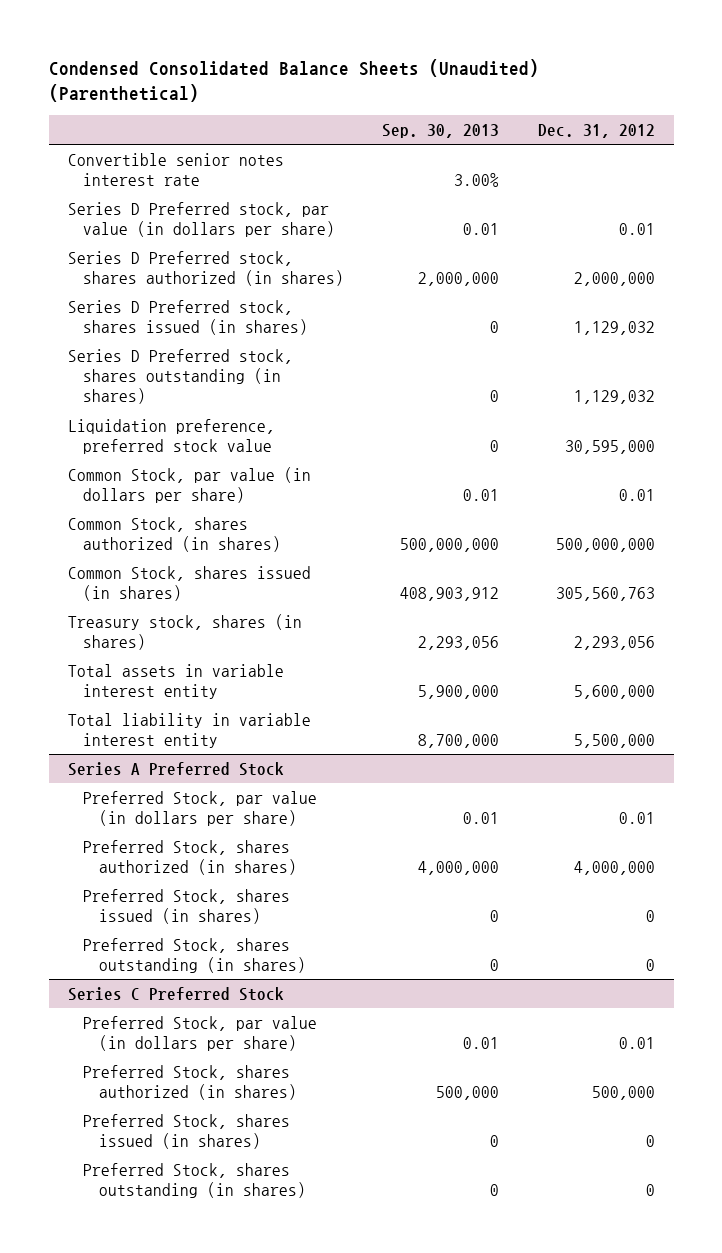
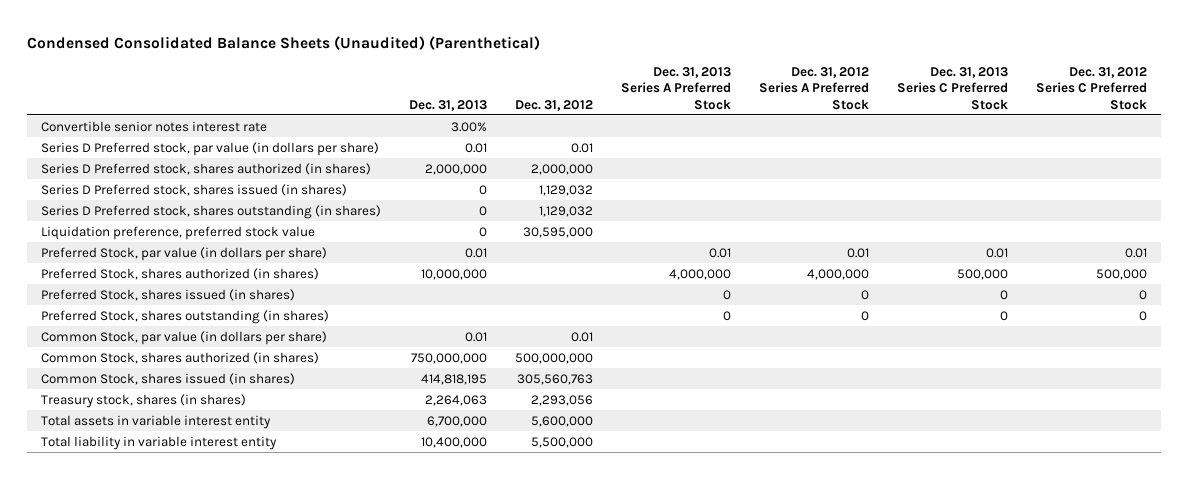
- | Sep. 30, 2013 | Dec. 31, 2012
+ | Dec. 31, 2013 | Dec. 31, 2012 | Dec. 31, 2013 Series A Preferred Stock | Dec. 31, 2012 Series A Preferred Stock | Dec. 31, 2013 Series C Preferred Stock | Dec. 31, 2012 Series C Preferred Stock
+ Preferred Stock, par value (in dollars per share) | 0.01 | | 0.01 | 0.01 | 0.01 | 0.01
+ Preferred Stock, shares authorized (in shares) | 10,000,000 | | 4,000,000 | 4,000,000 | 500,000 | 500,000
+ Preferred Stock, shares issued (in shares) | | | 0 | 0 | 0 | 0
+ Preferred Stock, shares outstanding (in shares) | | | 0 | 0 | 0 | 0
- Series A Preferred Stock
- Preferred Stock, par value (in dollars per share) | 0.01 | 0.01
- Preferred Stock, shares authorized (in shares) | 4,000,000 | 4,000,000
- Preferred Stock, shares issued (in shares) | 0 | 0
- Preferred Stock, shares outstanding (in shares) | 0 | 0
- Series C Preferred Stock
- Preferred Stock, par value (in dollars per share) | 0.01 | 0.01
- Preferred Stock, shares authorized (in shares) | 500,000 | 500,000
- Preferred Stock, shares issued (in shares) | 0 | 0
- Preferred Stock, shares outstanding (in shares) | 0 | 0

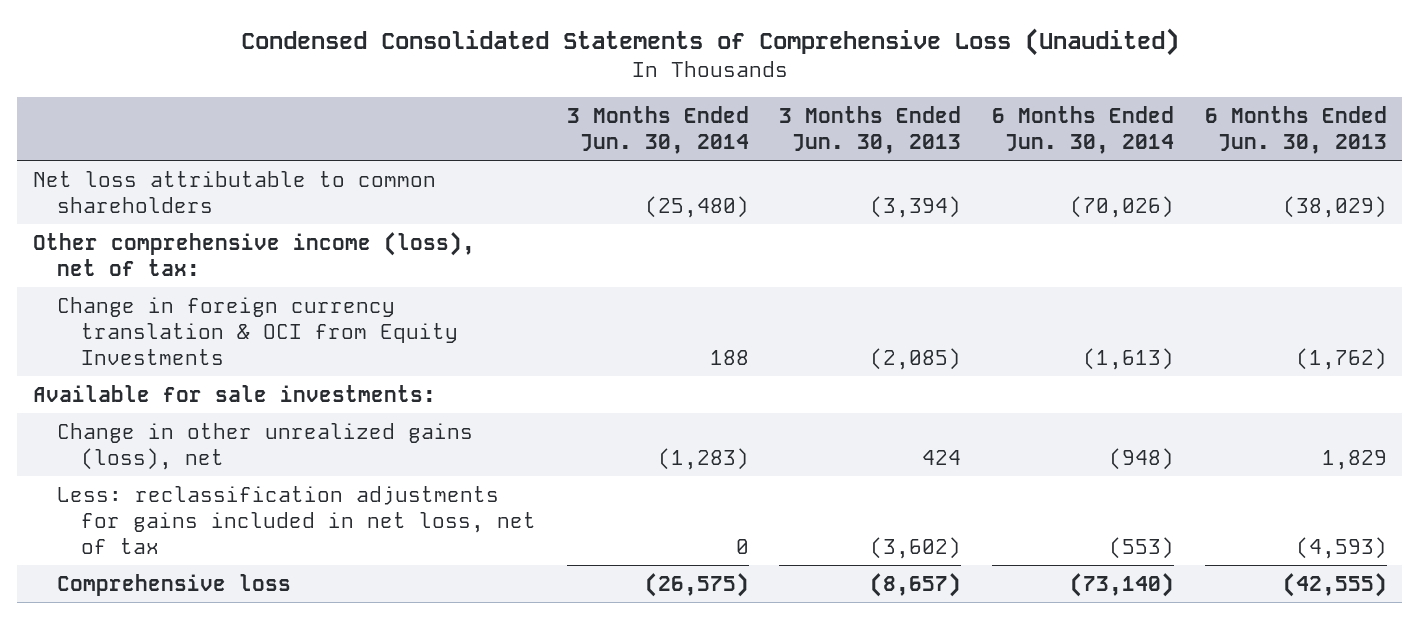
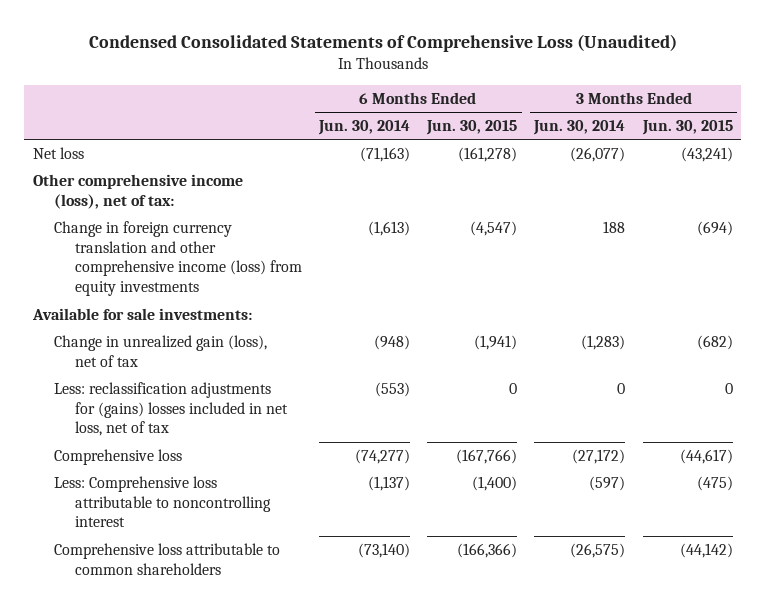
- | 3 Months Ended Jun. 30, 2014 | 3 Months Ended Jun. 30, 2013 | 6 Months Ended Jun. 30, 2014 | 6 Months Ended Jun. 30, 2013
+ | 6 Months Ended Jun. 30, 2014 | 6 Months Ended Jun. 30, 2015 | 3 Months Ended Jun. 30, 2014 | 3 Months Ended Jun. 30, 2015
- Net loss attributable to common shareholders | (25,480) | (3,394) | (70,026) | (38,029)
+ Net loss | (71,163) | (161,278) | (26,077) | (43,241)
- Change in foreign currency translation & OCI from Equity Investments | 188 | (2,085) | (1,613) | (1,762)
+ Change in foreign currency translation and other comprehensive income (loss) from equity investments | (1,613) | (4,547) | 188 | (694)
- Change in other unrealized gains (loss), net | (1,283) | 424 | (948) | 1,829
- Less: reclassification adjustments for gains included in net loss, net of tax | 0 | (3,602) | (553) | (4,593)
- Comprehensive loss | (26,575) | (8,657) | (73,140) | (42,555)
+ Change in unrealized gain (loss), net of tax | (948) | (1,941) | (1,283) | (682)
+ Less: reclassification adjustments for (gains) losses included in net loss, net of tax | (553) | 0 | 0 | 0
+ Comprehensive loss | (74,277) | (167,766) | (27,172) | (44,617)
+ Less: Comprehensive loss attributable to noncontrolling interest | (1,137) | (1,400) | (597) | (475)
+ Comprehensive loss attributable to common shareholders | (73,140) | (166,366) | (26,575) | (44,142)

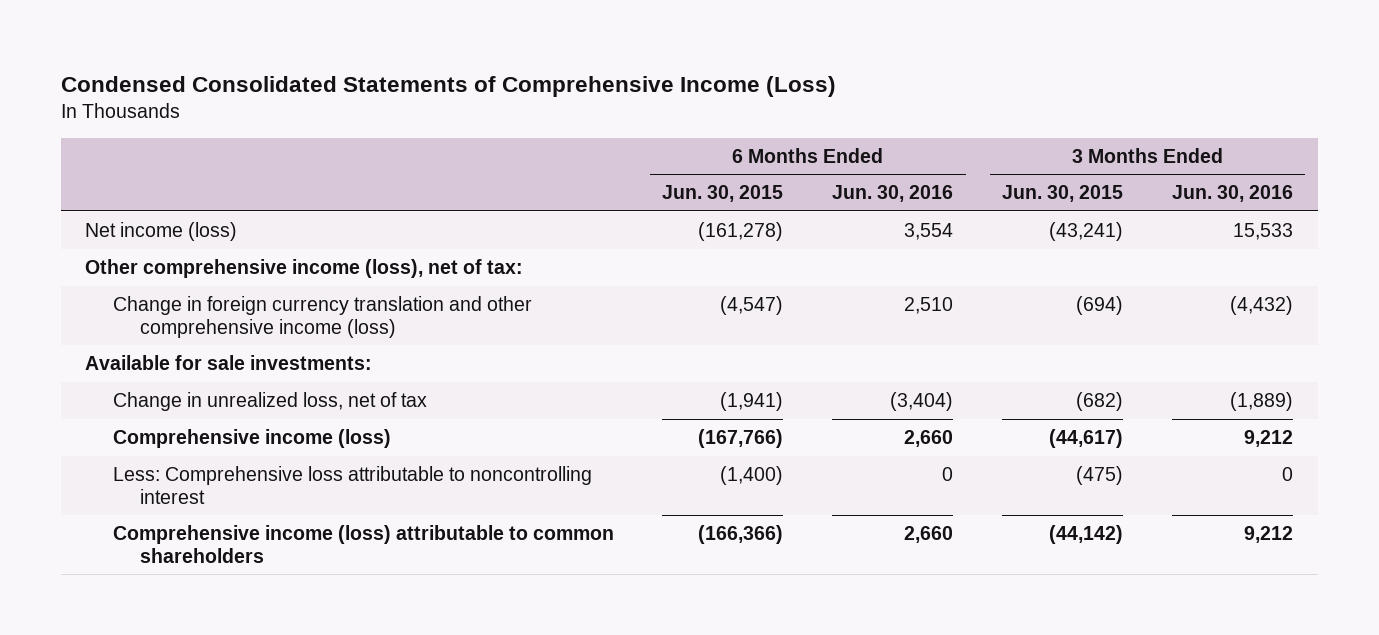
- Condensed Consolidated Statements of Comprehensive Loss (Unaudited)
+ Condensed Consolidated Statements of Comprehensive Income (Loss)
- | 6 Months Ended Jun. 30, 2014 | 6 Months Ended Jun. 30, 2015 | 3 Months Ended Jun. 30, 2014 | 3 Months Ended Jun. 30, 2015
+ | 6 Months Ended Jun. 30, 2015 | 6 Months Ended Jun. 30, 2016 | 3 Months Ended Jun. 30, 2015 | 3 Months Ended Jun. 30, 2016
- Net loss | (71,163) | (161,278) | (26,077) | (43,241)
+ Net income (loss) | (161,278) | 3,554 | (43,241) | 15,533
- Change in foreign currency translation and other comprehensive income (loss) from equity investments | (1,613) | (4,547) | 188 | (694)
+ Change in foreign currency translation and other comprehensive income (loss) | (4,547) | 2,510 | (694) | (4,432)
- Change in unrealized gain (loss), net of tax | (948) | (1,941) | (1,283) | (682)
- Less: reclassification adjustments for (gains) losses included in net loss, net of tax | (553) | 0 | 0 | 0
- Comprehensive loss | (74,277) | (167,766) | (27,172) | (44,617)
+ Change in unrealized loss, net of tax | (1,941) | (3,404) | (682) | (1,889)
+ Comprehensive income (loss) | (167,766) | 2,660 | (44,617) | 9,212
- Comprehensive loss attributable to common shareholders | (73,140) | (166,366) | (26,575) | (44,142)
+ Comprehensive income (loss) attributable to common shareholders | (166,366) | 2,660 | (44,142) | 9,212

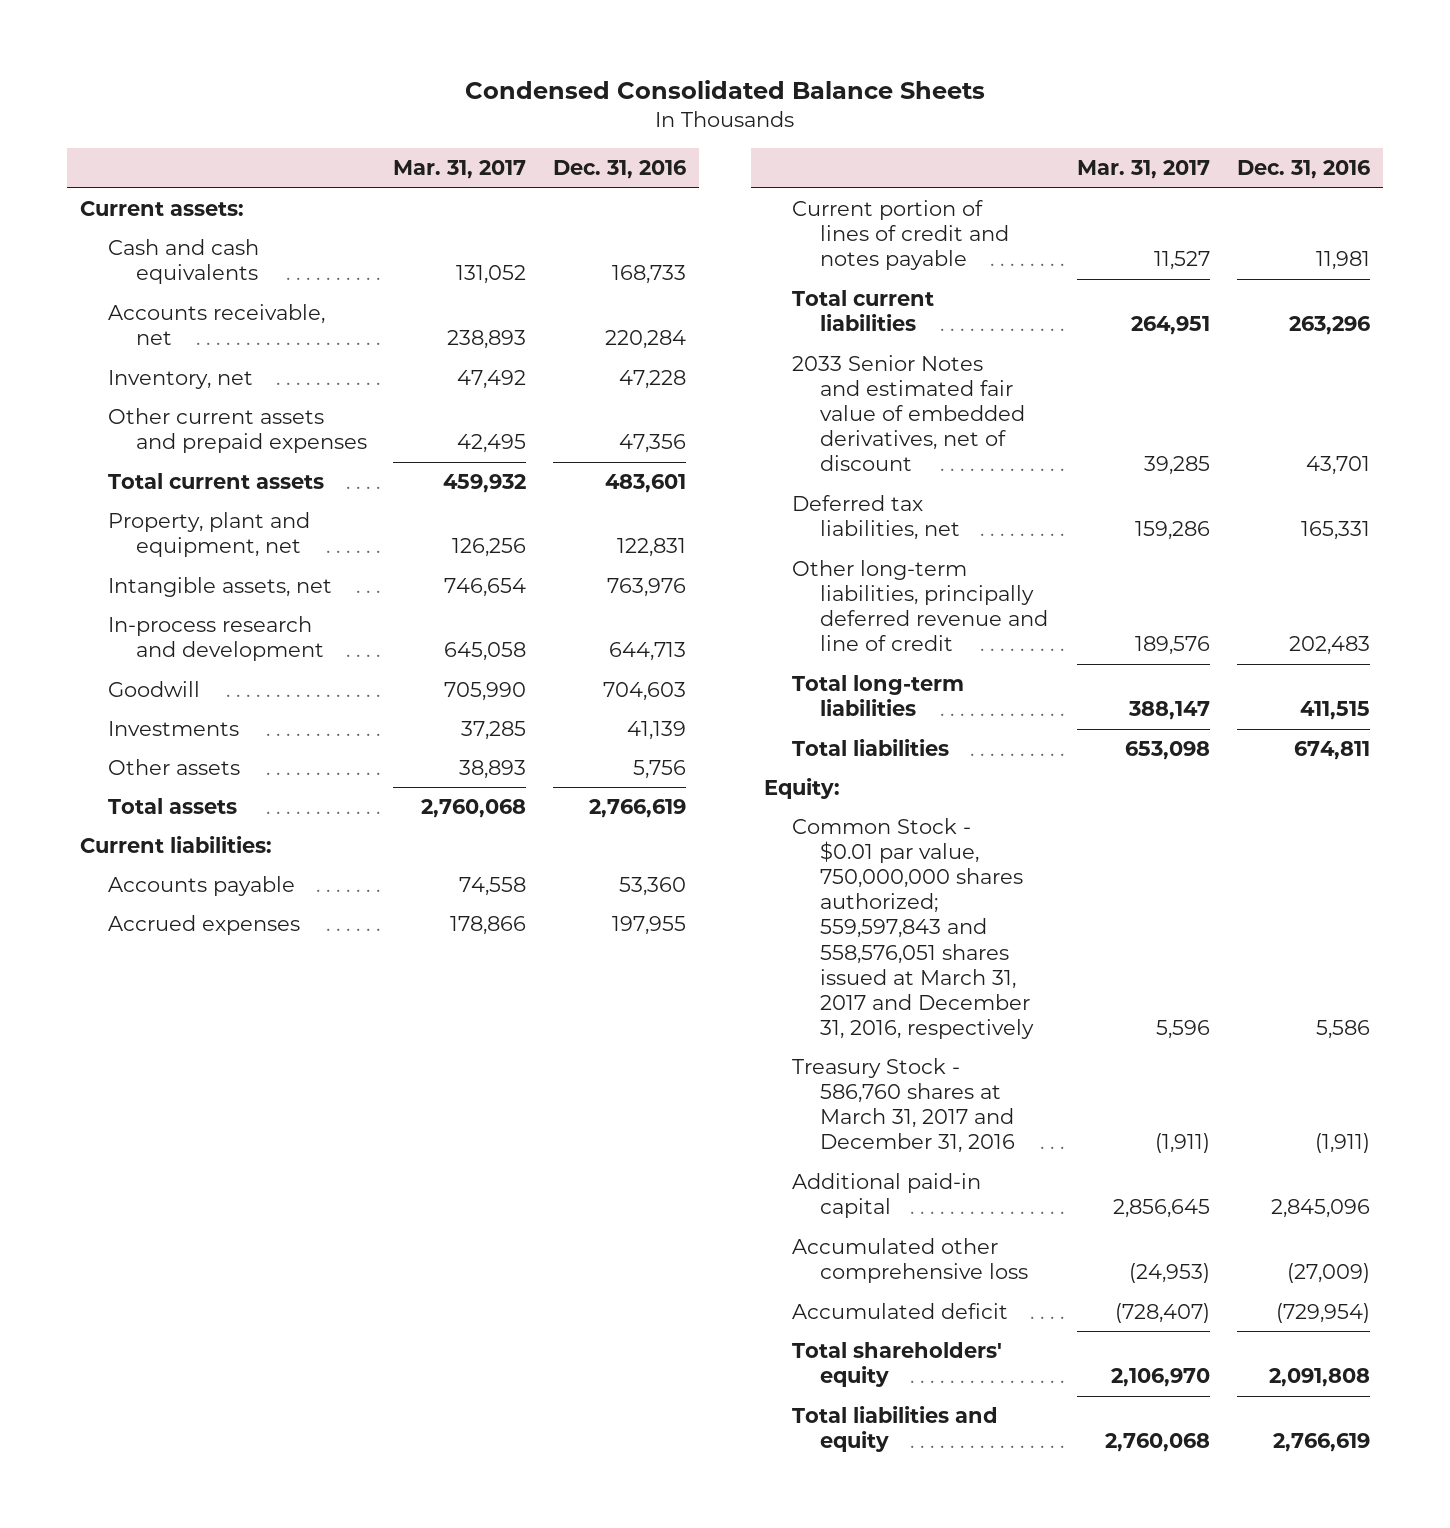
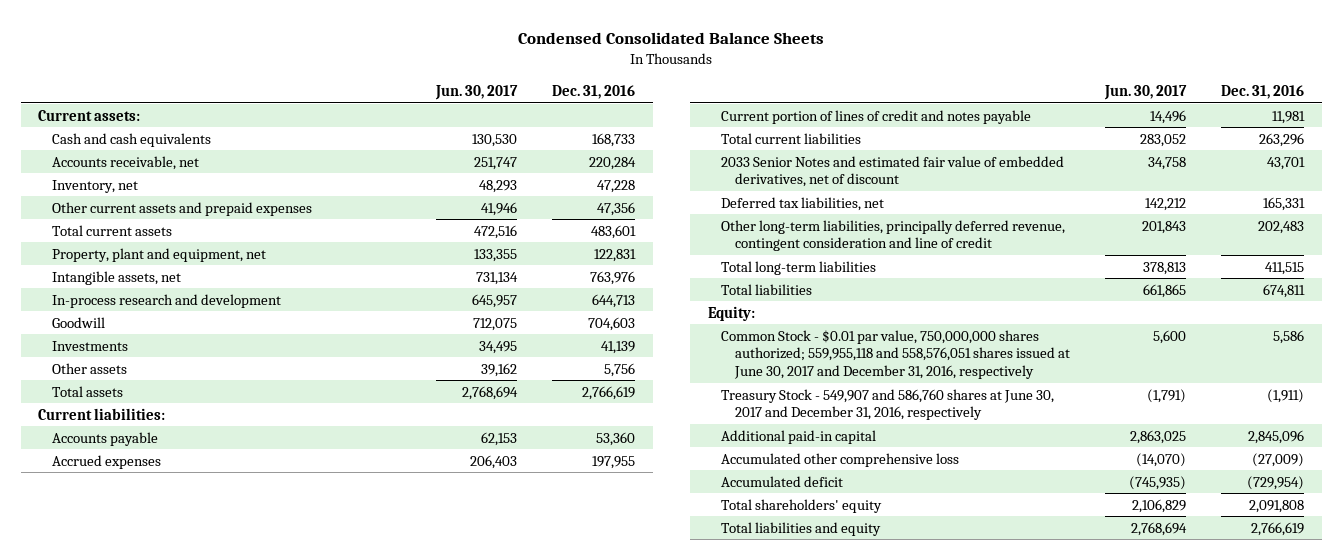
- | Mar. 31, 2017 | Dec. 31, 2016
+ | Jun. 30, 2017 | Dec. 31, 2016
- Other long-term liabilities, principally deferred revenue and line of credit | 189,576 | 202,483
+ Other long-term liabilities, principally deferred revenue, contingent consideration and line of credit | 201,843 | 202,483
- Common Stock - $0.01 par value, 750,000,000 shares authorized; 559,597,843 and 558,576,051 shares issued at March 31, 2017 and December 31, 2016, respectively | 5,596 | 5,586
- Treasury Stock - 586,760 shares at March 31, 2017 and December 31, 2016 | (1,911) | (1,911)
+ Common Stock - $0.01 par value, 750,000,000 shares authorized; 559,955,118 and 558,576,051 shares issued at June 30, 2017 and December 31, 2016, respectively | 5,600 | 5,586
+ Treasury Stock - 549,907 and 586,760 shares at June 30, 2017 and December 31, 2016, respectively | (1,791) | (1,911)

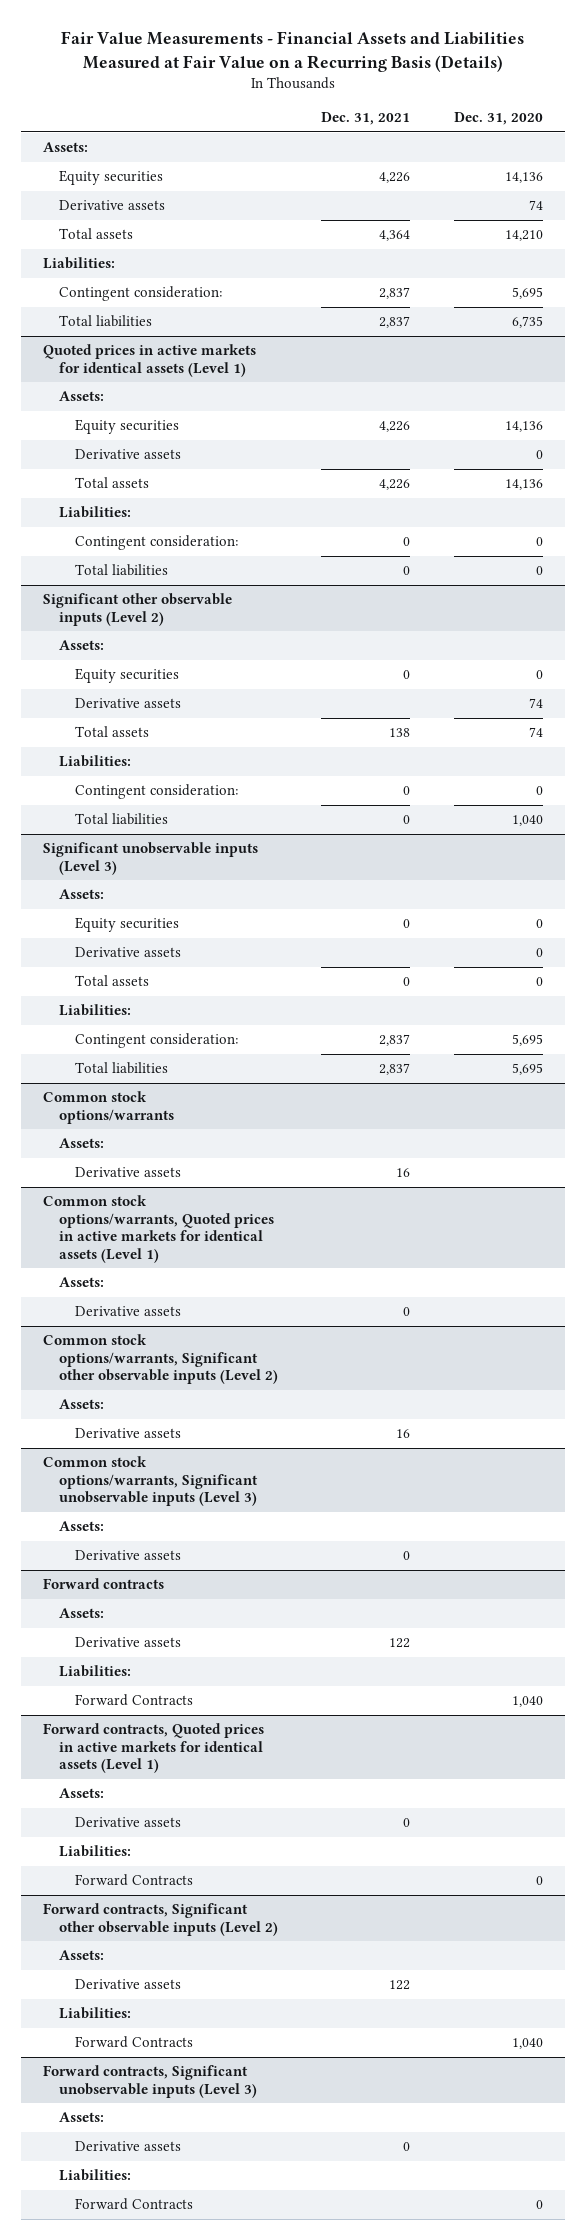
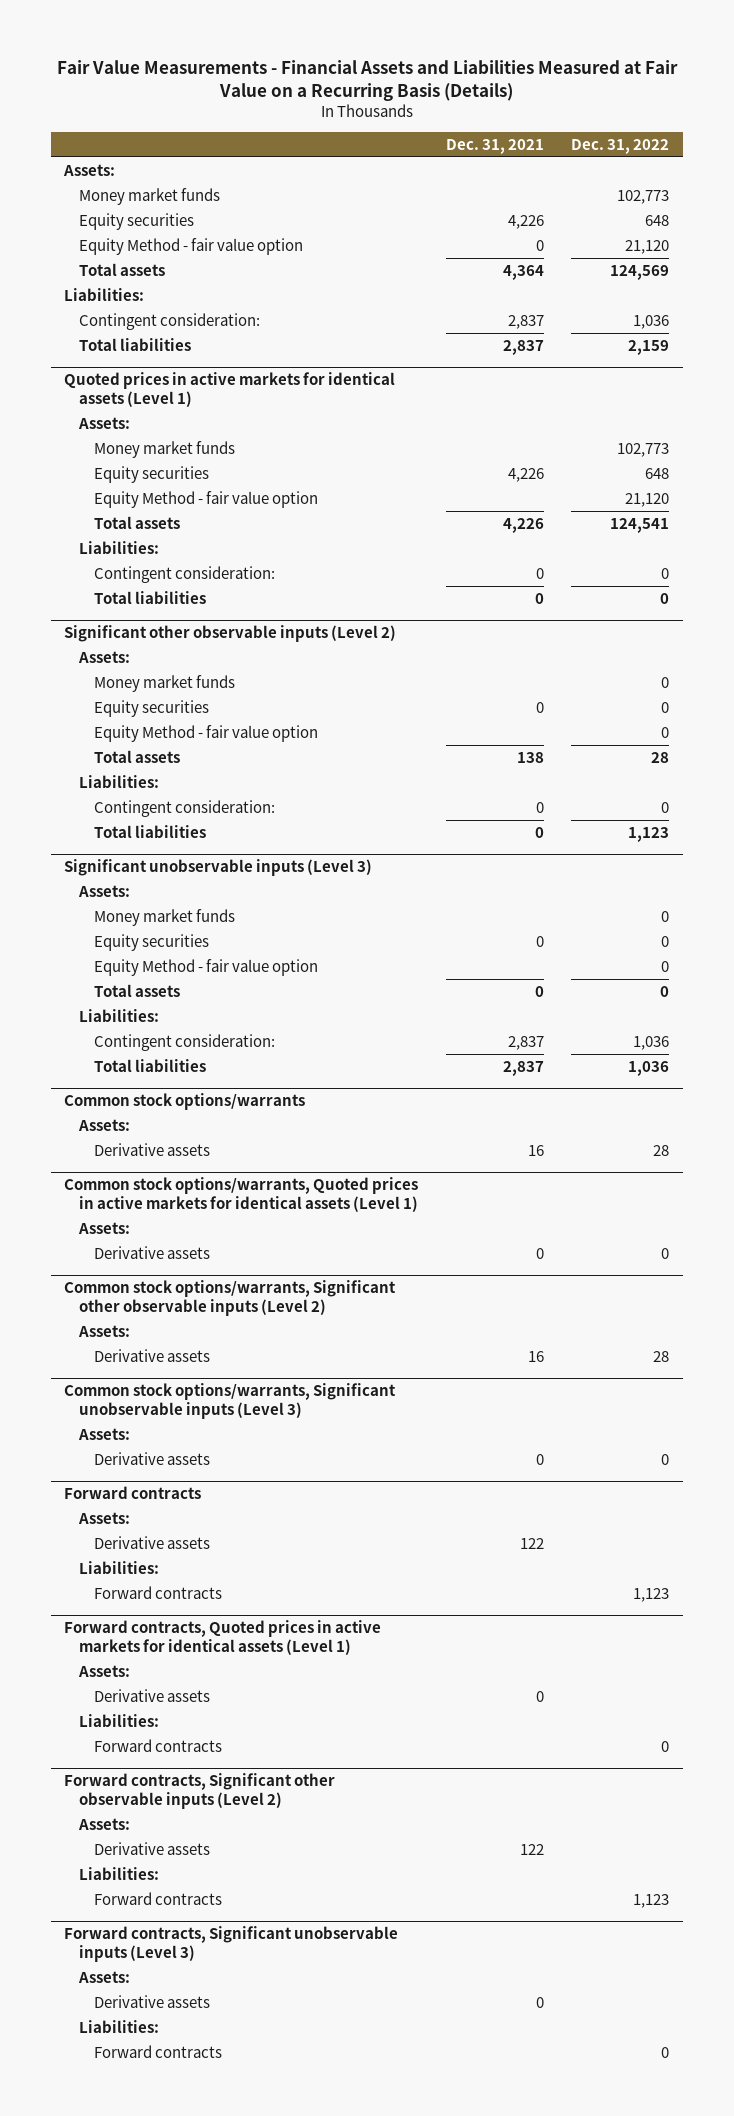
- | Dec. 31, 2021 | Dec. 31, 2020
+ | Dec. 31, 2021 | Dec. 31, 2022
+ Money market funds | | 102,773
- Derivative assets | | 74
+ Equity Method - fair value option | 0 | 21,120
@ Quoted prices in active markets for identical assets (Level 1)
+ Money market funds | | 102,773
- Derivative assets | | 0
+ Equity Method - fair value option | | 21,120
@ Significant other observable inputs (Level 2)
+ Money market funds | | 0
- Derivative assets | | 74
+ Equity Method - fair value option | | 0
@ Significant unobservable inputs (Level 3)
+ Money market funds | | 0
- Derivative assets | | 0
+ Equity Method - fair value option | | 0
@ Forward contracts
- Forward Contracts | | 1,040
+ Forward contracts | | 1,123
@ Forward contracts, Quoted prices in active markets for identical assets (Level 1)
- Forward Contracts | | 0
+ Forward contracts | | 0
@ Forward contracts, Significant other observable inputs (Level 2)
- Forward Contracts | | 1,040
+ Forward contracts | | 1,123
@ Forward contracts, Significant unobservable inputs (Level 3)
- Forward Contracts | | 0
+ Forward contracts | | 0

